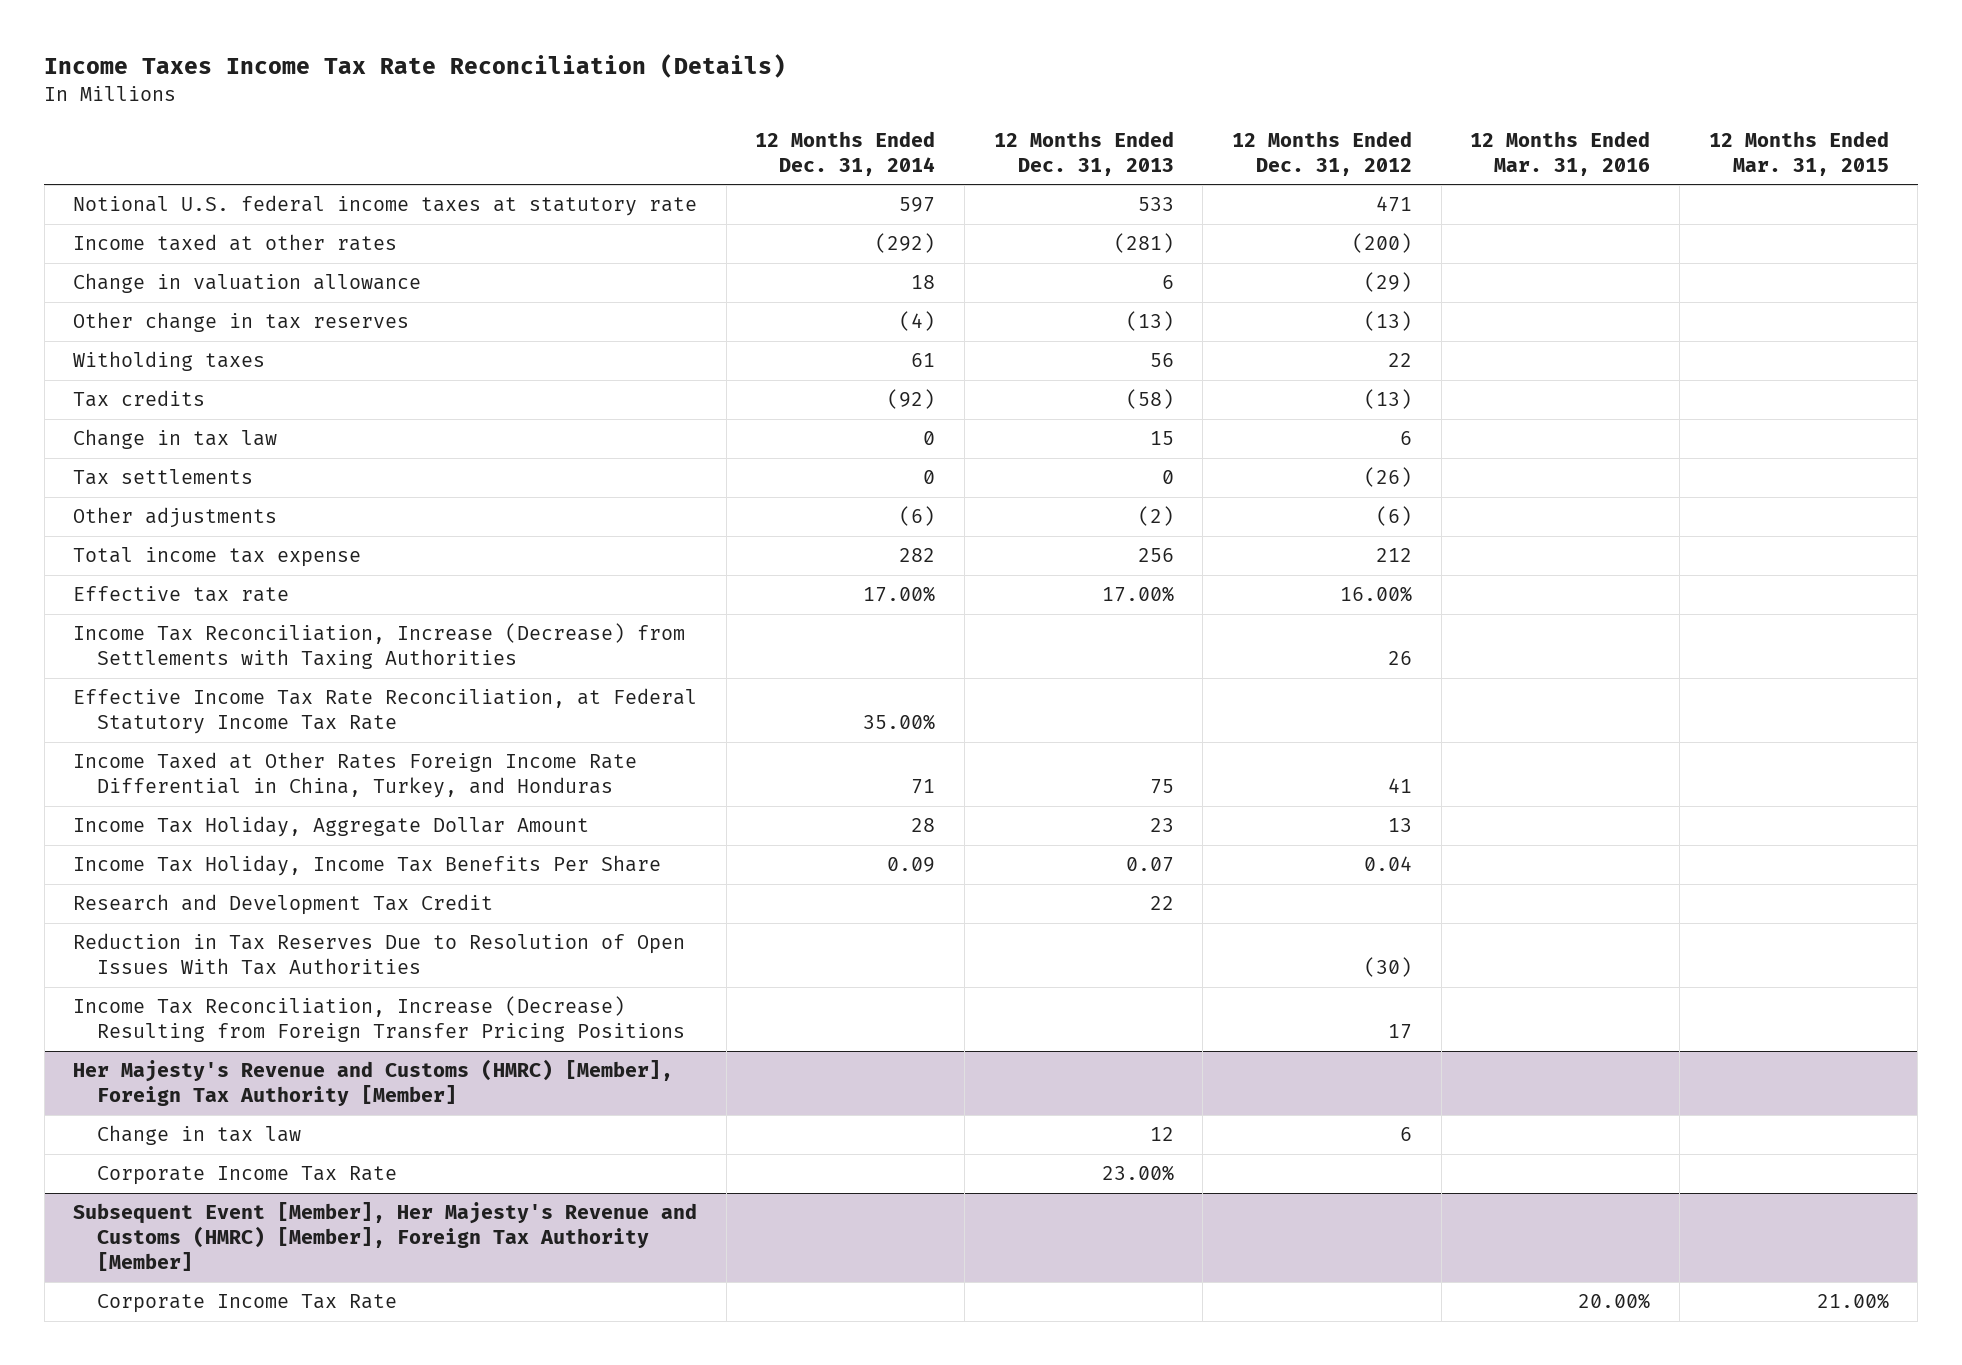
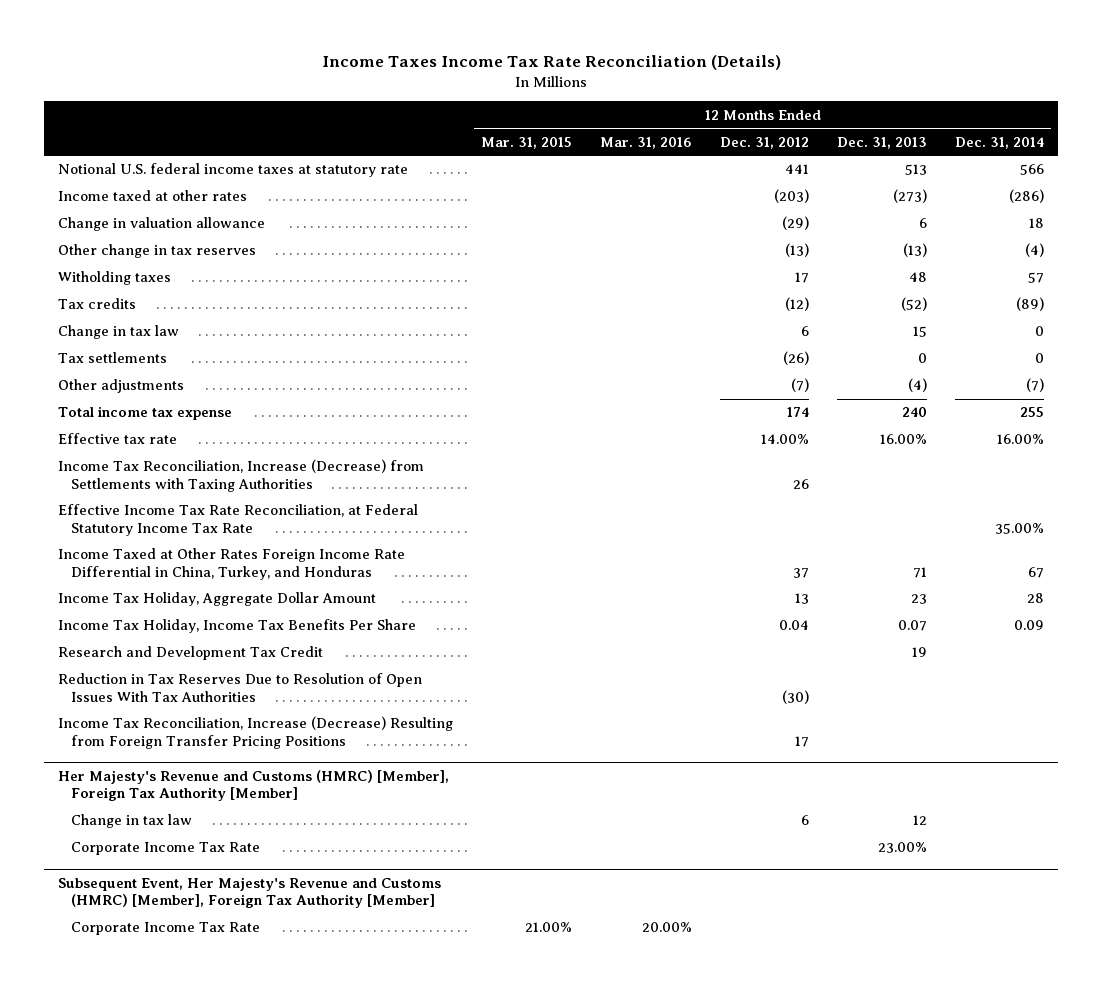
- | 12 Months Ended Dec. 31, 2014 | 12 Months Ended Dec. 31, 2013 | 12 Months Ended Dec. 31, 2012 | 12 Months Ended Mar. 31, 2016 | 12 Months Ended Mar. 31, 2015
+ | 12 Months Ended Mar. 31, 2015 | 12 Months Ended Mar. 31, 2016 | 12 Months Ended Dec. 31, 2012 | 12 Months Ended Dec. 31, 2013 | 12 Months Ended Dec. 31, 2014
- Notional U.S. federal income taxes at statutory rate | 597 | 533 | 471 | |
- Income taxed at other rates | (292) | (281) | (200) | |
+ Notional U.S. federal income taxes at statutory rate | | | 441 | 513 | 566
+ Income taxed at other rates | | | (203) | (273) | (286)
- Witholding taxes | 61 | 56 | 22 | |
- Tax credits | (92) | (58) | (13) | |
+ Witholding taxes | | | 17 | 48 | 57
+ Tax credits | | | (12) | (52) | (89)
- Other adjustments | (6) | (2) | (6) | |
- Total income tax expense | 282 | 256 | 212 | |
- Effective tax rate | 17.00% | 17.00% | 16.00% | |
+ Other adjustments | | | (7) | (4) | (7)
+ Total income tax expense | | | 174 | 240 | 255
+ Effective tax rate | | | 14.00% | 16.00% | 16.00%
- Income Taxed at Other Rates Foreign Income Rate Differential in China, Turkey, and Honduras | 71 | 75 | 41 | |
+ Income Taxed at Other Rates Foreign Income Rate Differential in China, Turkey, and Honduras | | | 37 | 71 | 67
- Research and Development Tax Credit | | 22 | | |
+ Research and Development Tax Credit | | | | 19 |
- Subsequent Event [Member], Her Majesty's Revenue and Customs (HMRC) [Member], Foreign Tax Authority [Member]
+ Subsequent Event, Her Majesty's Revenue and Customs (HMRC) [Member], Foreign Tax Authority [Member]

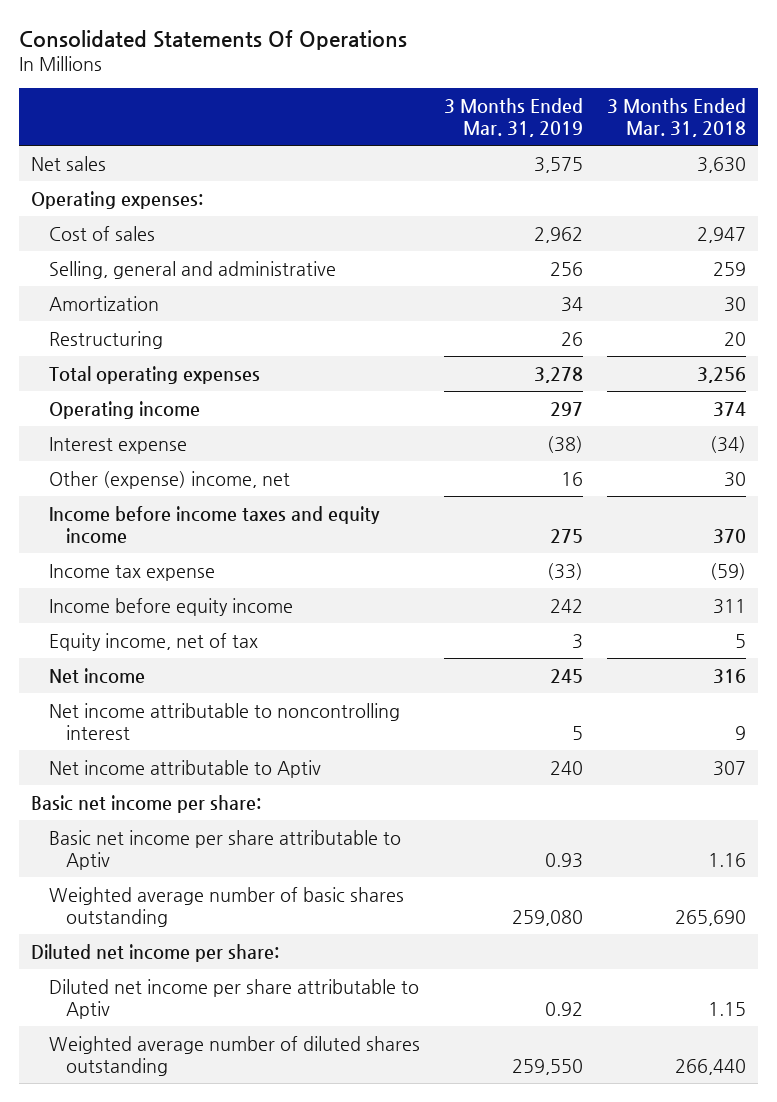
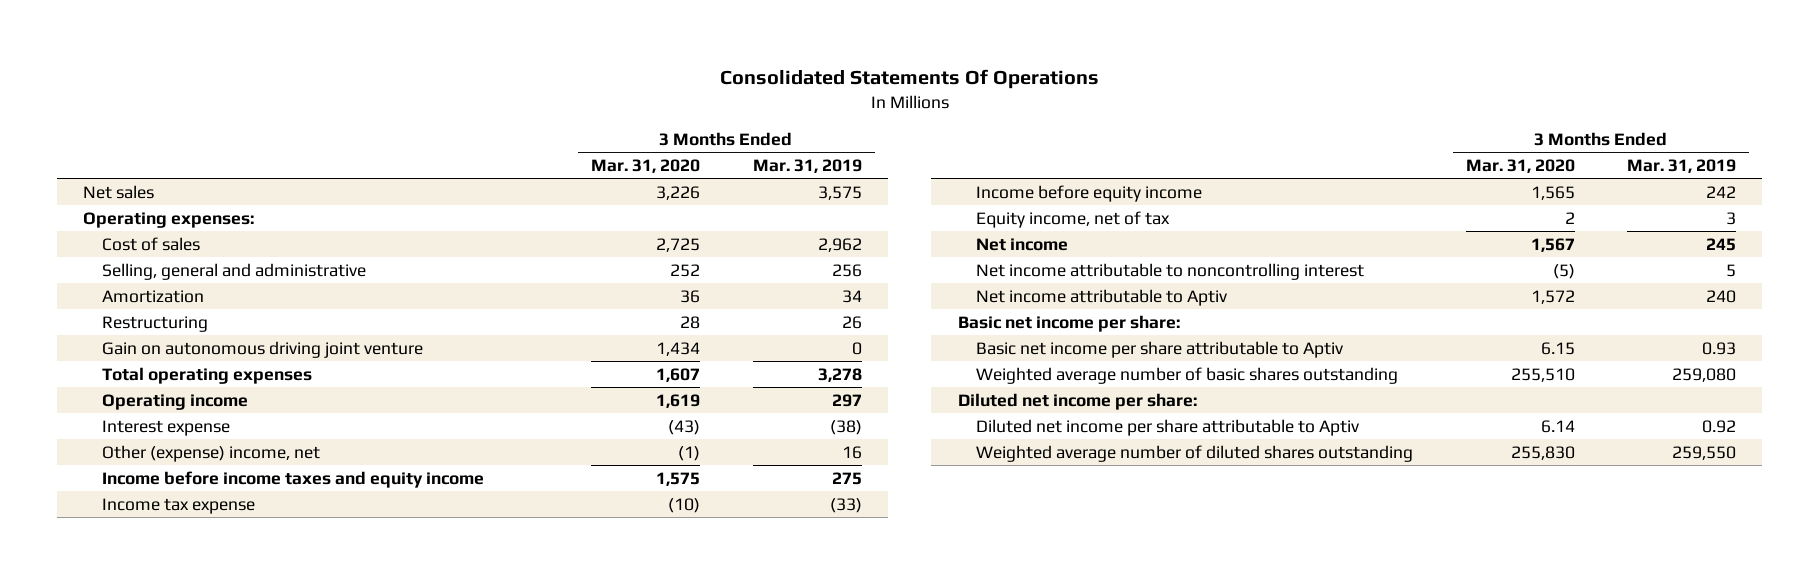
- | 3 Months Ended Mar. 31, 2019 | 3 Months Ended Mar. 31, 2018
+ | 3 Months Ended Mar. 31, 2020 | 3 Months Ended Mar. 31, 2019
+ Gain on autonomous driving joint venture | 1,434 | 0

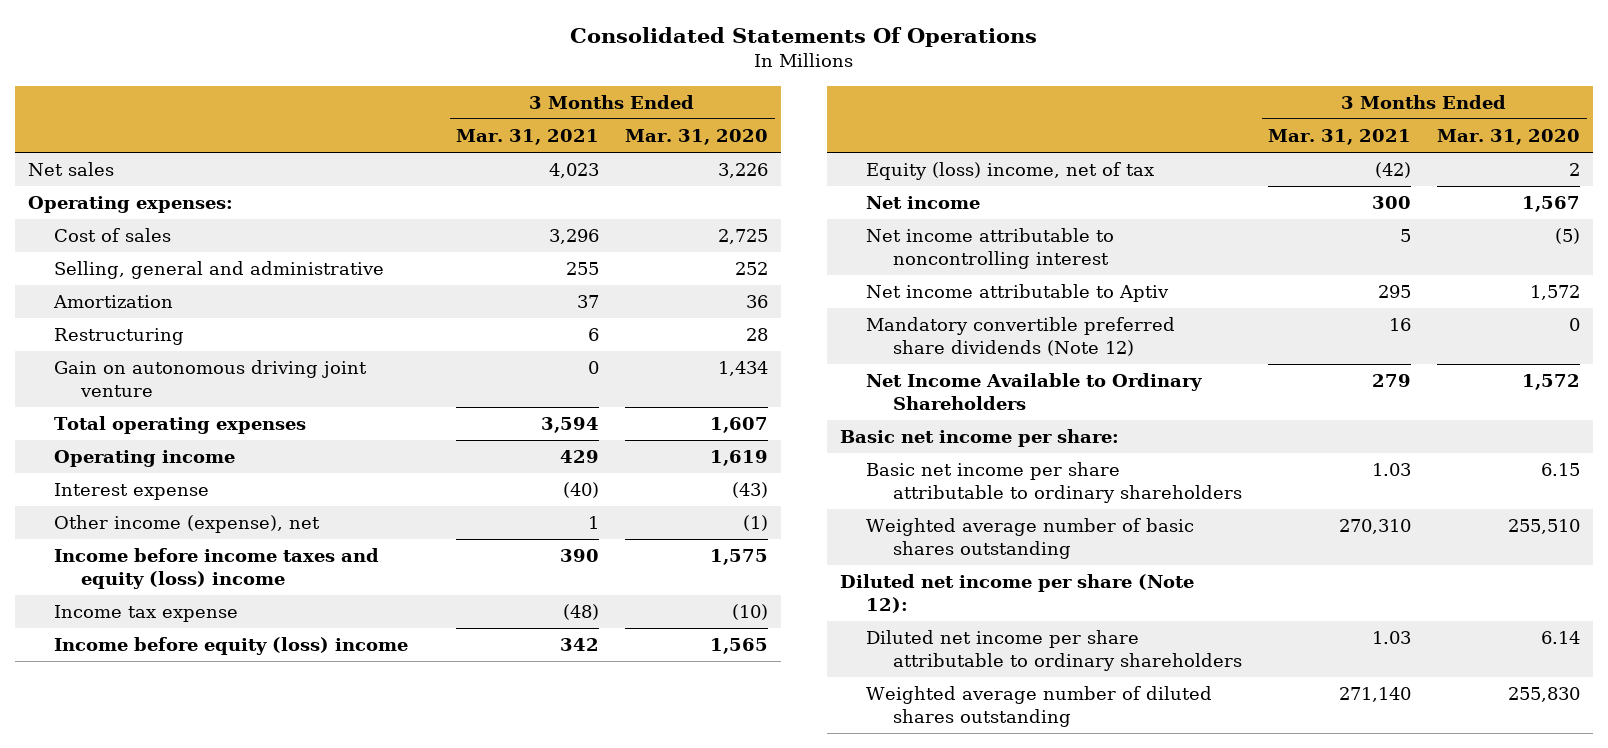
- | 3 Months Ended Mar. 31, 2020 | 3 Months Ended Mar. 31, 2019
+ | 3 Months Ended Mar. 31, 2021 | 3 Months Ended Mar. 31, 2020
- Other (expense) income, net | (1) | 16
- Income before income taxes and equity income | 1,575 | 275
+ Other income (expense), net | 1 | (1)
+ Income before income taxes and equity (loss) income | 390 | 1,575
- Income before equity income | 1,565 | 242
- Equity income, net of tax | 2 | 3
+ Income before equity (loss) income | 342 | 1,565
+ Equity (loss) income, net of tax | (42) | 2
+ Mandatory convertible preferred share dividends (Note 12) | 16 | 0
+ Net Income Available to Ordinary Shareholders | 279 | 1,572
- Basic net income per share attributable to Aptiv | 6.15 | 0.93
+ Basic net income per share attributable to ordinary shareholders | 1.03 | 6.15
- Diluted net income per share:
- Diluted net income per share attributable to Aptiv | 6.14 | 0.92
+ Diluted net income per share (Note 12):
+ Diluted net income per share attributable to ordinary shareholders | 1.03 | 6.14

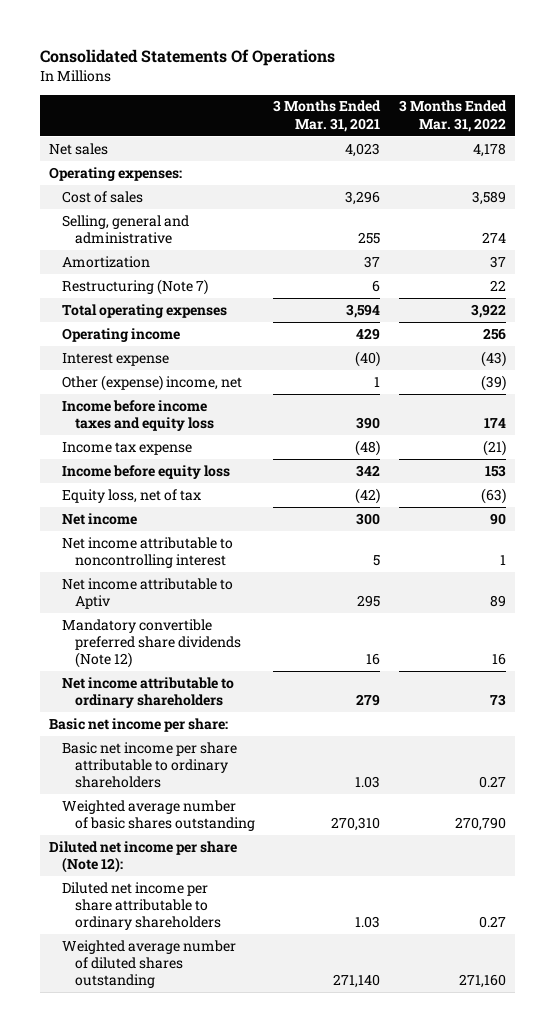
- | 3 Months Ended Mar. 31, 2021 | 3 Months Ended Mar. 31, 2020
+ | 3 Months Ended Mar. 31, 2021 | 3 Months Ended Mar. 31, 2022
- Restructuring | 6 | 28
- Gain on autonomous driving joint venture | 0 | 1,434
+ Restructuring (Note 7) | 6 | 22
- Other income (expense), net | 1 | (1)
- Income before income taxes and equity (loss) income | 390 | 1,575
+ Other (expense) income, net | 1 | (39)
+ Income before income taxes and equity loss | 390 | 174
- Income before equity (loss) income | 342 | 1,565
- Equity (loss) income, net of tax | (42) | 2
+ Income before equity loss | 342 | 153
+ Equity loss, net of tax | (42) | (63)
- Net Income Available to Ordinary Shareholders | 279 | 1,572
+ Net income attributable to ordinary shareholders | 279 | 73

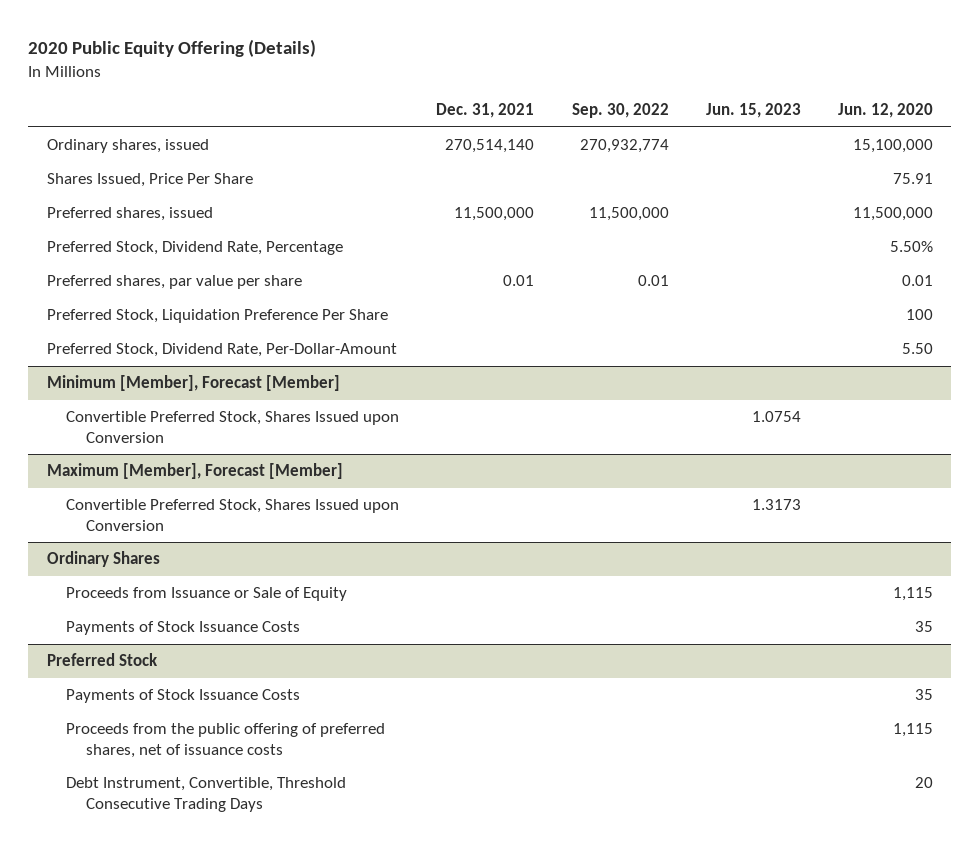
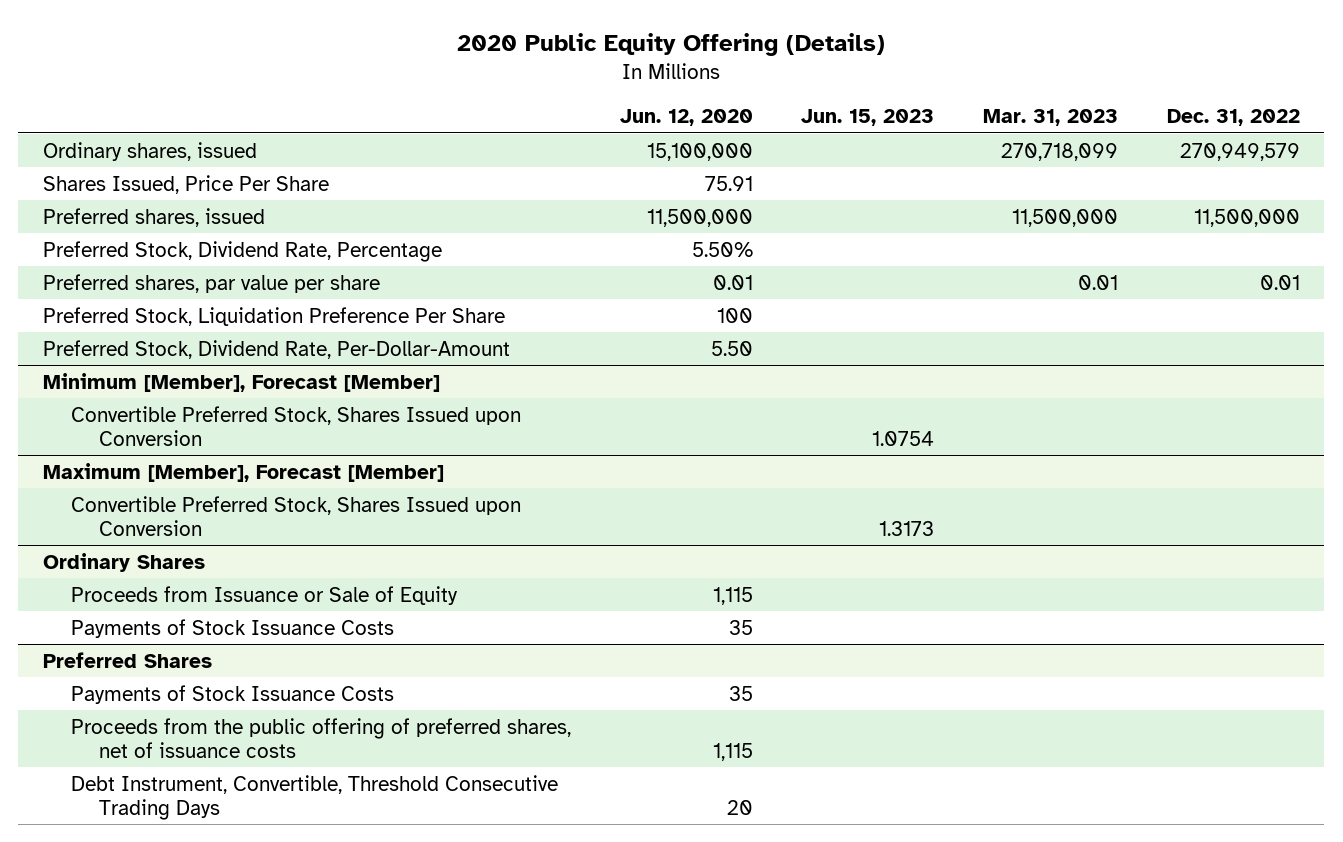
- | Dec. 31, 2021 | Sep. 30, 2022 | Jun. 15, 2023 | Jun. 12, 2020
+ | Jun. 12, 2020 | Jun. 15, 2023 | Mar. 31, 2023 | Dec. 31, 2022
- Preferred Stock
+ Preferred Shares

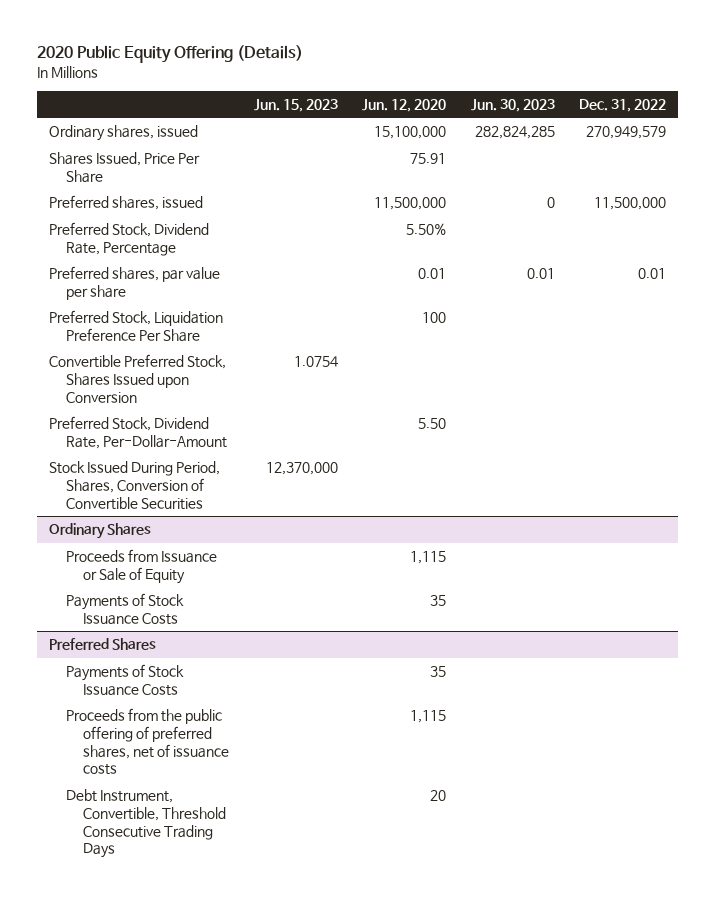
- | Jun. 12, 2020 | Jun. 15, 2023 | Mar. 31, 2023 | Dec. 31, 2022
+ | Jun. 15, 2023 | Jun. 12, 2020 | Jun. 30, 2023 | Dec. 31, 2022
- Minimum [Member], Forecast [Member]
- Maximum [Member], Forecast [Member]
- Convertible Preferred Stock, Shares Issued upon Conversion | | 1.3173 | |
moved down: Preferred Stock, Dividend Rate, Per-Dollar-Amount | | 5.50 | |
+ Stock Issued During Period, Shares, Conversion of Convertible Securities | 12,370,000 | | |

